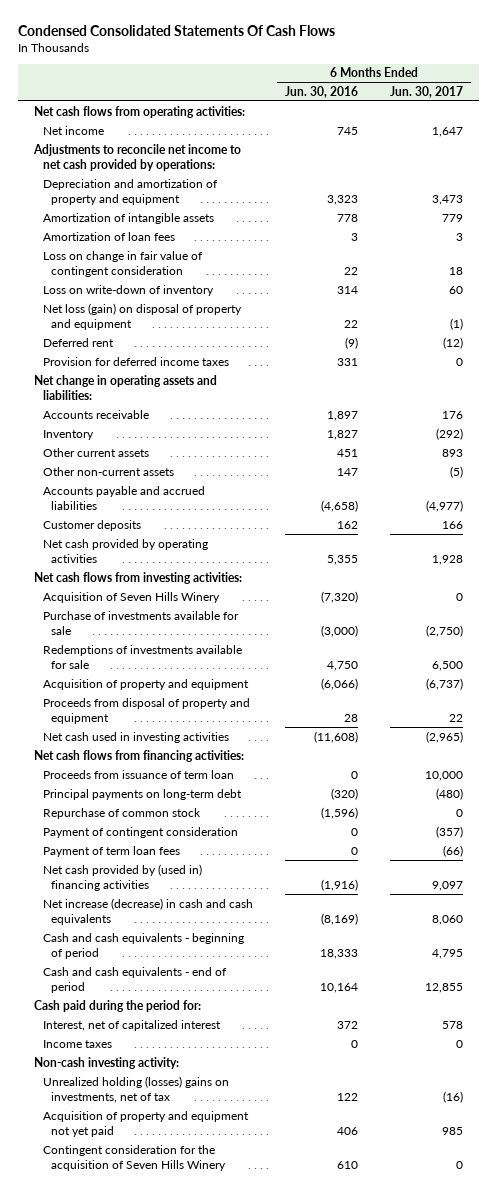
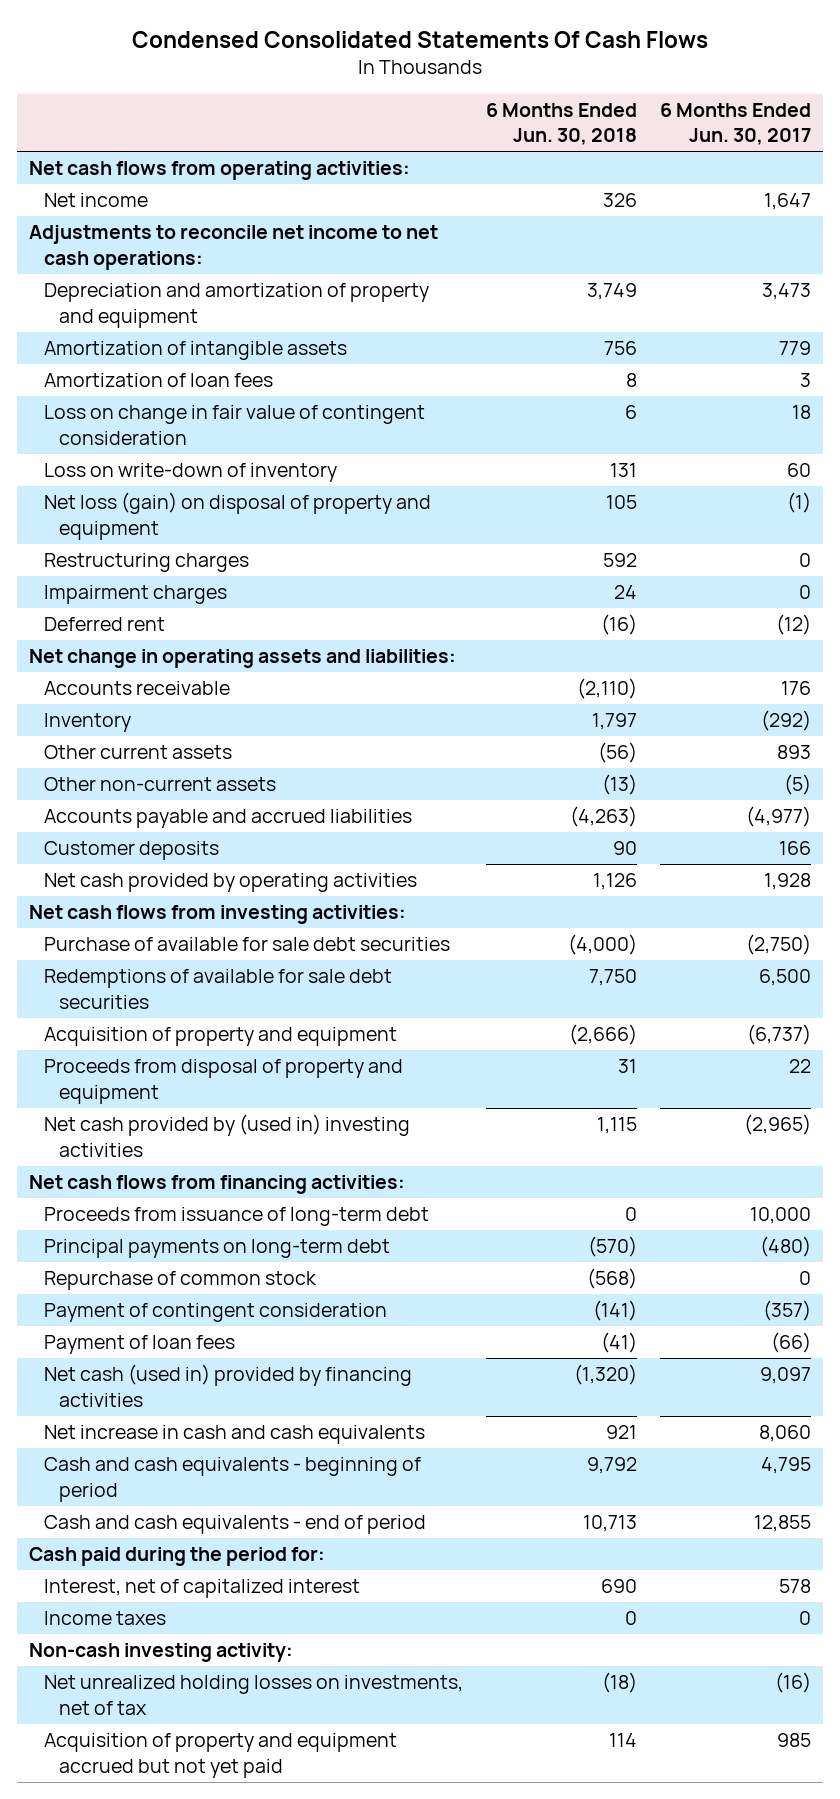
- | 6 Months Ended Jun. 30, 2016 | 6 Months Ended Jun. 30, 2017
+ | 6 Months Ended Jun. 30, 2018 | 6 Months Ended Jun. 30, 2017
- Adjustments to reconcile net income to net cash provided by operations:
+ Adjustments to reconcile net income to net cash operations:
+ Restructuring charges | 592 | 0
+ Impairment charges | 24 | 0
- Provision for deferred income taxes | 331 | 0
- Acquisition of Seven Hills Winery | (7,320) | 0
- Purchase of investments available for sale | (3,000) | (2,750)
- Redemptions of investments available for sale | 4,750 | 6,500
+ Purchase of available for sale debt securities | (4,000) | (2,750)
+ Redemptions of available for sale debt securities | 7,750 | 6,500
- Net cash used in investing activities | (11,608) | (2,965)
+ Net cash provided by (used in) investing activities | 1,115 | (2,965)
- Proceeds from issuance of term loan | 0 | 10,000
+ Proceeds from issuance of long-term debt | 0 | 10,000
- Payment of term loan fees | 0 | (66)
- Net cash provided by (used in) financing activities | (1,916) | 9,097
- Net increase (decrease) in cash and cash equivalents | (8,169) | 8,060
+ Payment of loan fees | (41) | (66)
+ Net cash (used in) provided by financing activities | (1,320) | 9,097
+ Net increase in cash and cash equivalents | 921 | 8,060
- Unrealized holding (losses) gains on investments, net of tax | 122 | (16)
- Acquisition of property and equipment not yet paid | 406 | 985
- Contingent consideration for the acquisition of Seven Hills Winery | 610 | 0
+ Net unrealized holding losses on investments, net of tax | (18) | (16)
+ Acquisition of property and equipment accrued but not yet paid | 114 | 985

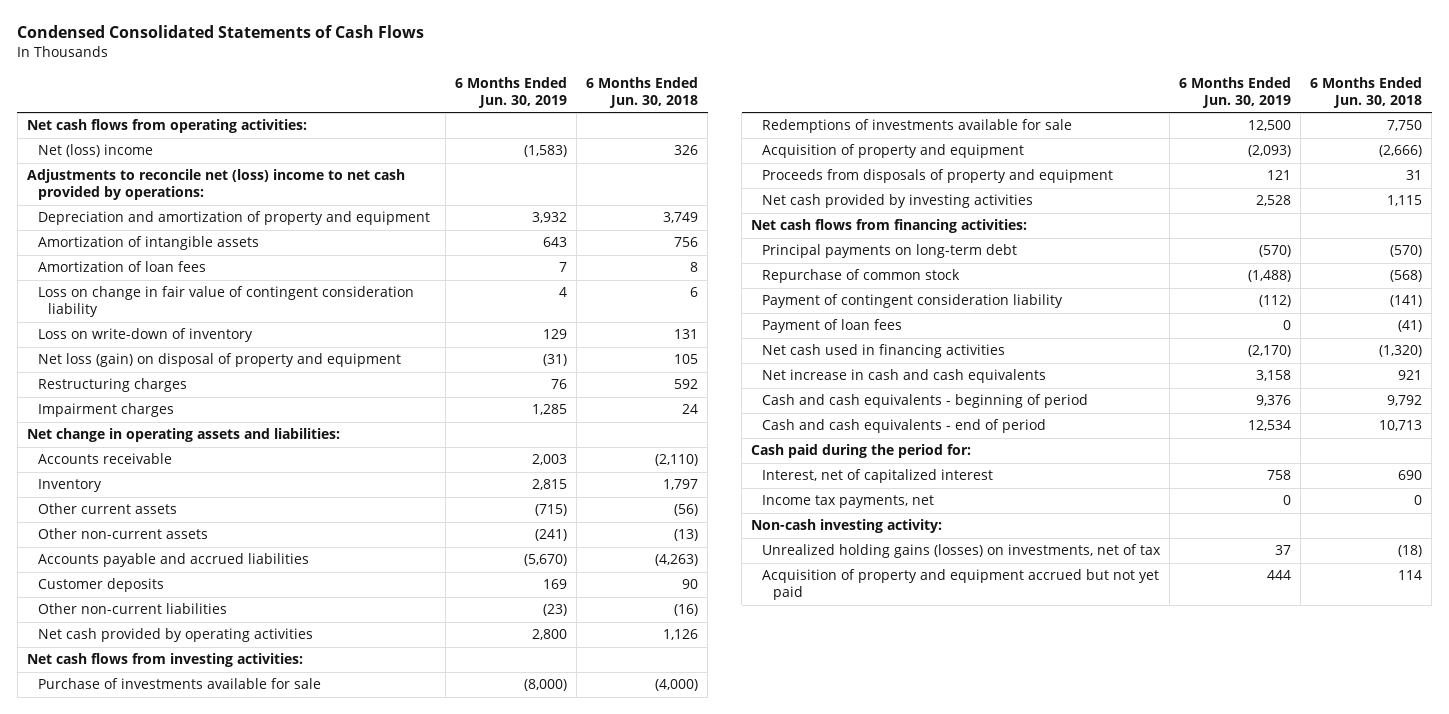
- Condensed Consolidated Statements Of Cash Flows
+ Condensed Consolidated Statements of Cash Flows
- | 6 Months Ended Jun. 30, 2018 | 6 Months Ended Jun. 30, 2017
+ | 6 Months Ended Jun. 30, 2019 | 6 Months Ended Jun. 30, 2018
- Net income | 326 | 1,647
- Adjustments to reconcile net income to net cash operations:
+ Net (loss) income | (1,583) | 326
+ Adjustments to reconcile net (loss) income to net cash provided by operations:
- Loss on change in fair value of contingent consideration | 6 | 18
+ Loss on change in fair value of contingent consideration liability | 4 | 6
- Deferred rent | (16) | (12)
+ Other non-current liabilities | (23) | (16)
- Purchase of available for sale debt securities | (4,000) | (2,750)
- Redemptions of available for sale debt securities | 7,750 | 6,500
+ Purchase of investments available for sale | (8,000) | (4,000)
+ Redemptions of investments available for sale | 12,500 | 7,750
- Proceeds from disposal of property and equipment | 31 | 22
- Net cash provided by (used in) investing activities | 1,115 | (2,965)
+ Proceeds from disposals of property and equipment | 121 | 31
+ Net cash provided by investing activities | 2,528 | 1,115
- Proceeds from issuance of long-term debt | 0 | 10,000
- Payment of contingent consideration | (141) | (357)
+ Payment of contingent consideration liability | (112) | (141)
- Net cash (used in) provided by financing activities | (1,320) | 9,097
+ Net cash used in financing activities | (2,170) | (1,320)
- Income taxes | 0 | 0
+ Income tax payments, net | 0 | 0
- Net unrealized holding losses on investments, net of tax | (18) | (16)
+ Unrealized holding gains (losses) on investments, net of tax | 37 | (18)

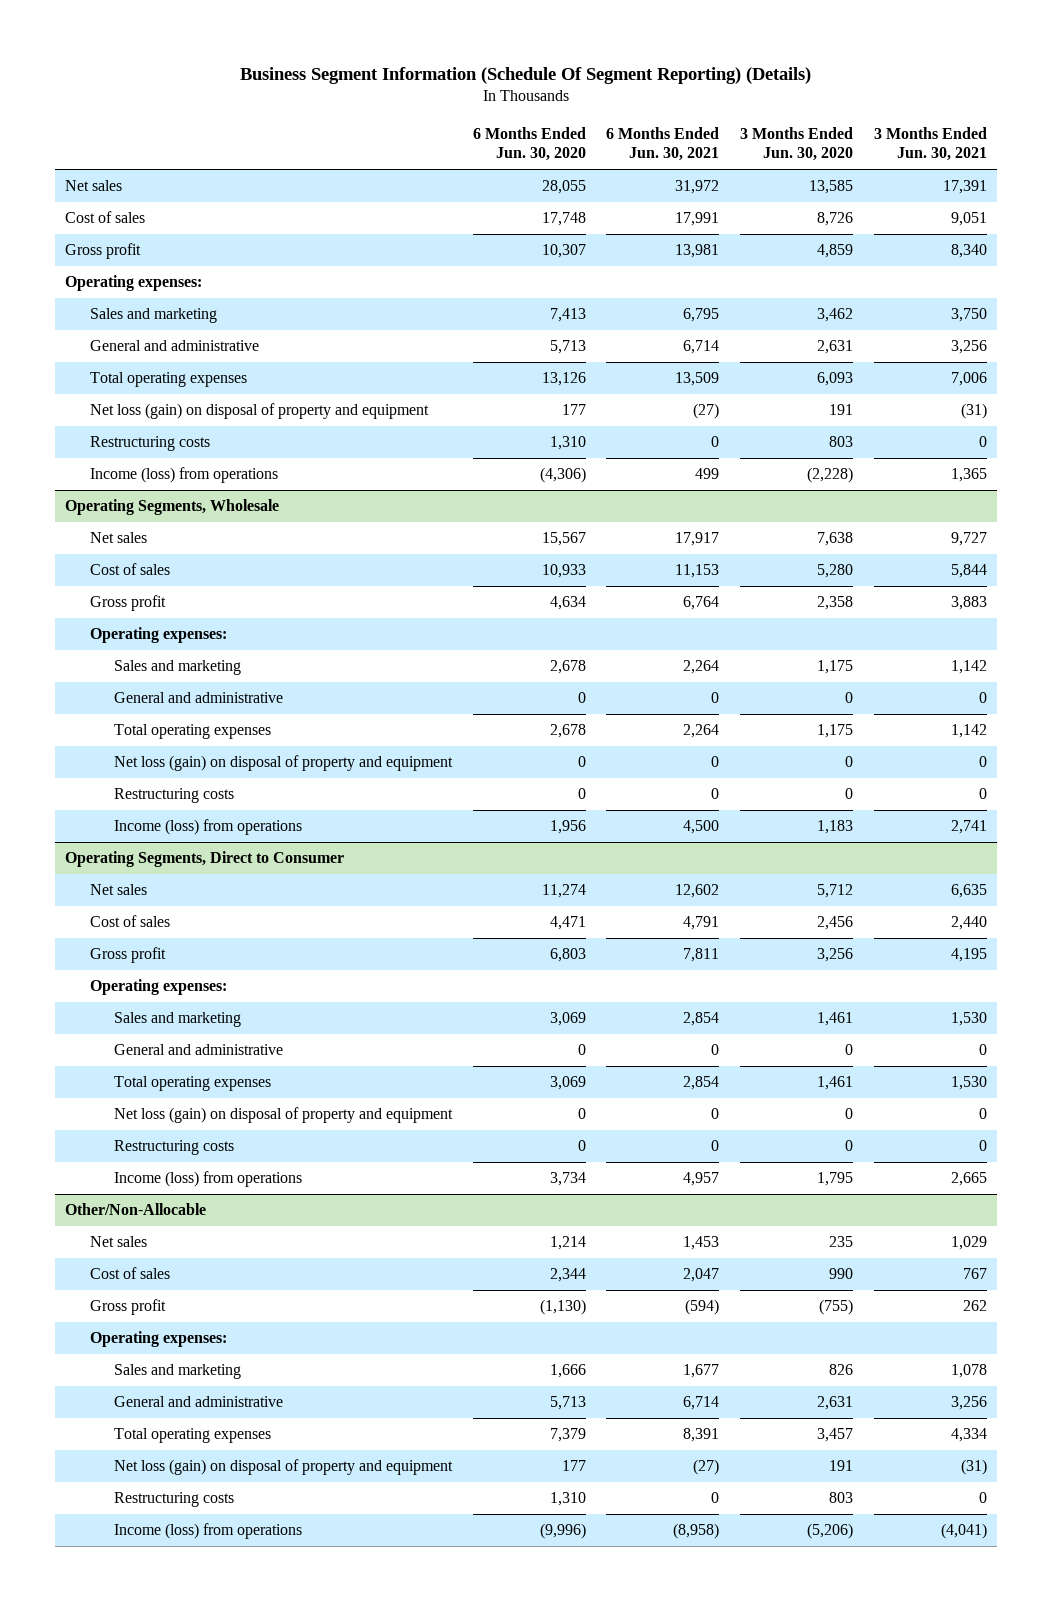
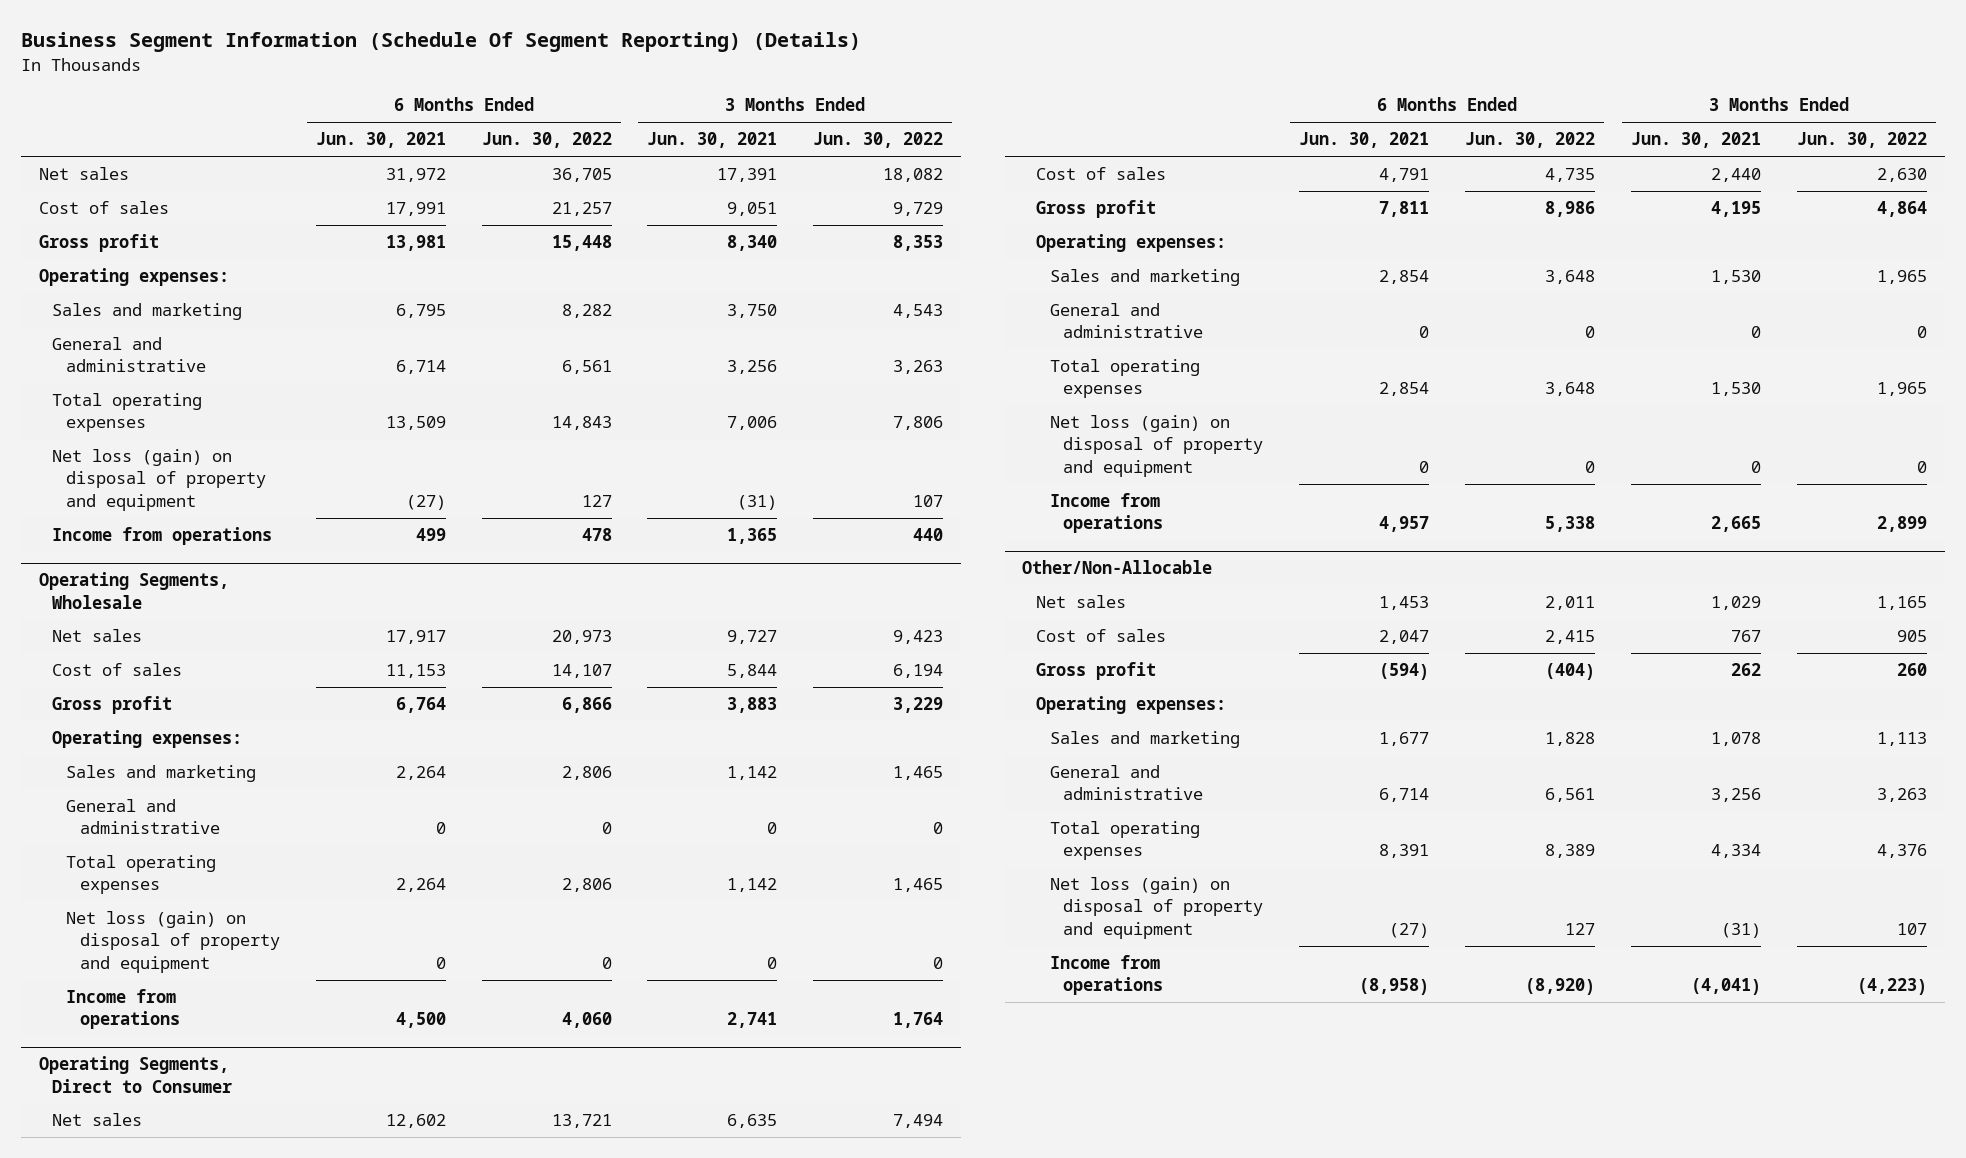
- | 6 Months Ended Jun. 30, 2020 | 6 Months Ended Jun. 30, 2021 | 3 Months Ended Jun. 30, 2020 | 3 Months Ended Jun. 30, 2021
+ | 6 Months Ended Jun. 30, 2021 | 6 Months Ended Jun. 30, 2022 | 3 Months Ended Jun. 30, 2021 | 3 Months Ended Jun. 30, 2022
- Restructuring costs | 1,310 | 0 | 803 | 0
- Income (loss) from operations | (4,306) | 499 | (2,228) | 1,365
+ Income from operations | 499 | 478 | 1,365 | 440
@ Operating Segments, Wholesale
- Restructuring costs | 0 | 0 | 0 | 0
- Income (loss) from operations | 1,956 | 4,500 | 1,183 | 2,741
+ Income from operations | 4,500 | 4,060 | 2,741 | 1,764
@ Operating Segments, Direct to Consumer
- Restructuring costs | 0 | 0 | 0 | 0
- Income (loss) from operations | 3,734 | 4,957 | 1,795 | 2,665
+ Income from operations | 4,957 | 5,338 | 2,665 | 2,899
@ Other/Non-Allocable
- Restructuring costs | 1,310 | 0 | 803 | 0
- Income (loss) from operations | (9,996) | (8,958) | (5,206) | (4,041)
+ Income from operations | (8,958) | (8,920) | (4,041) | (4,223)

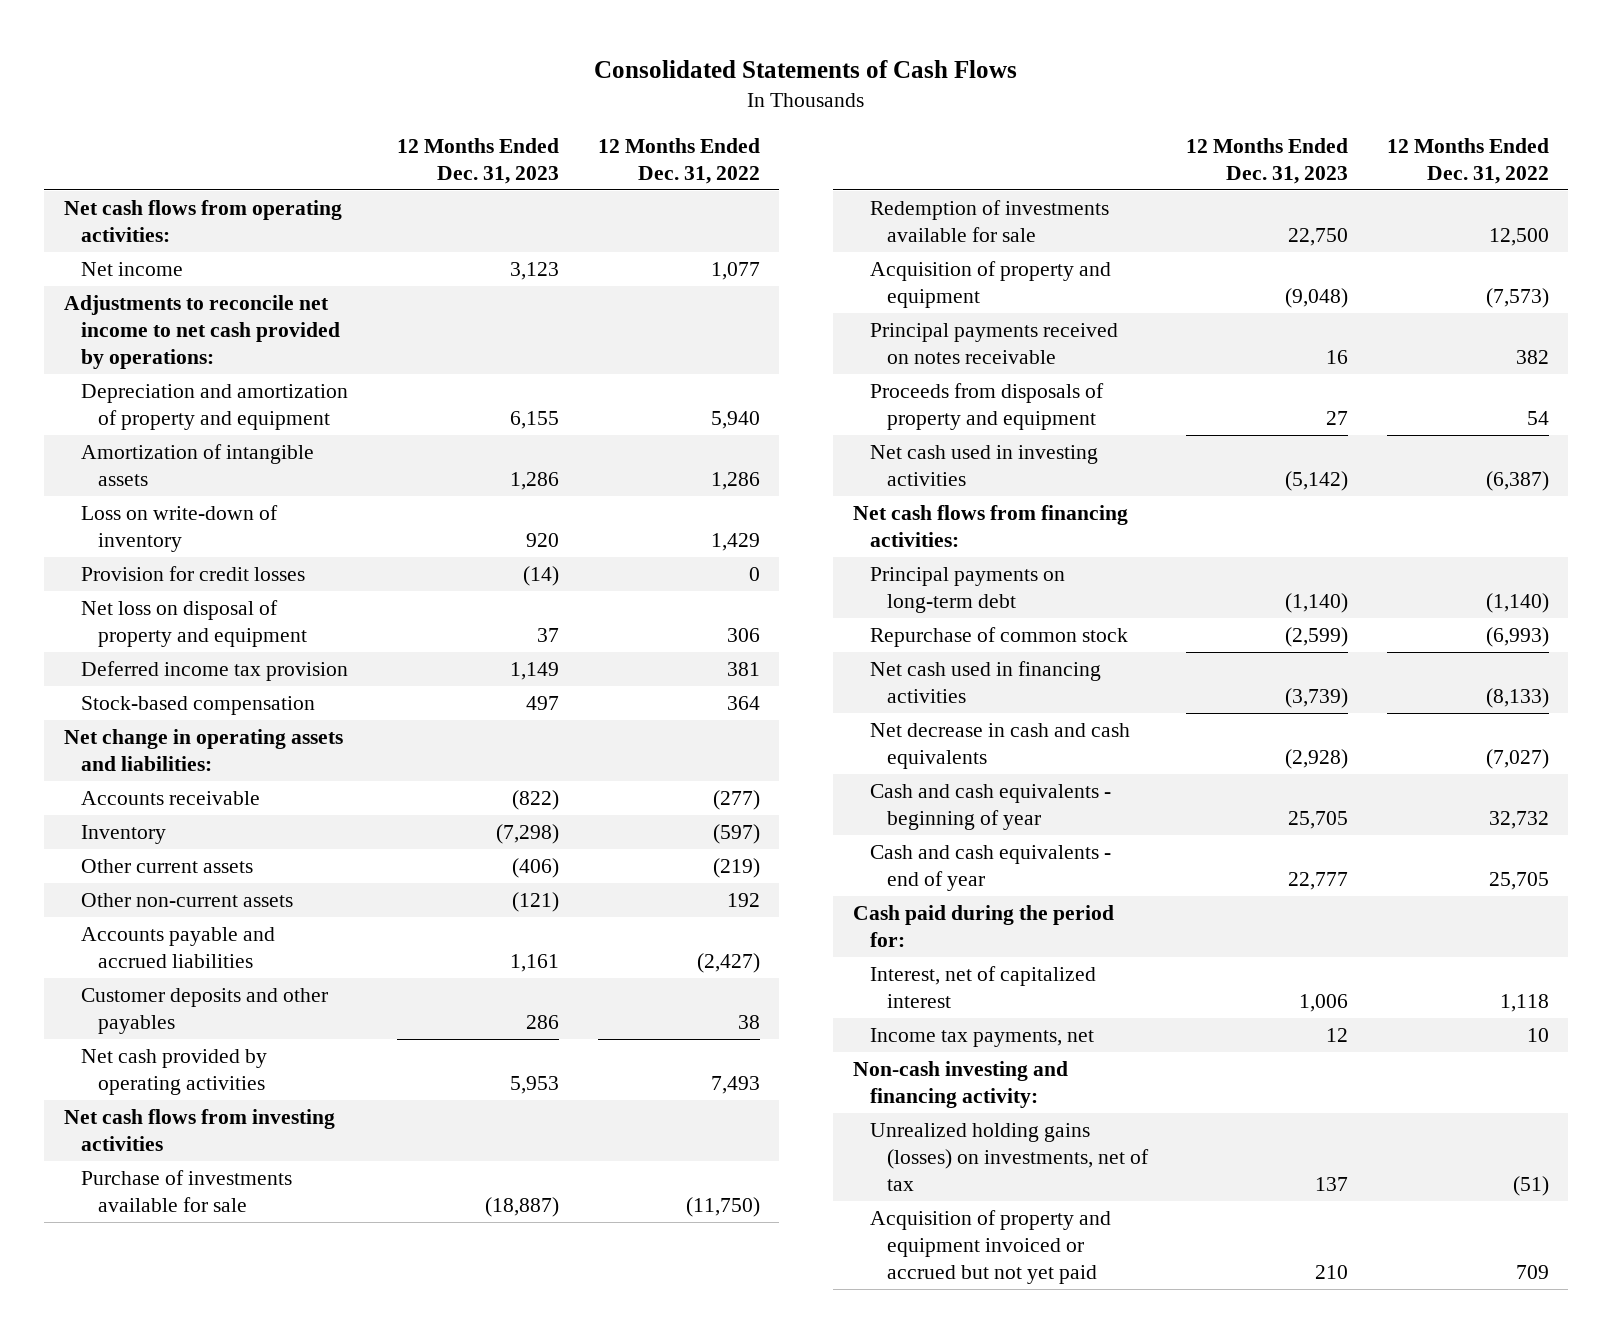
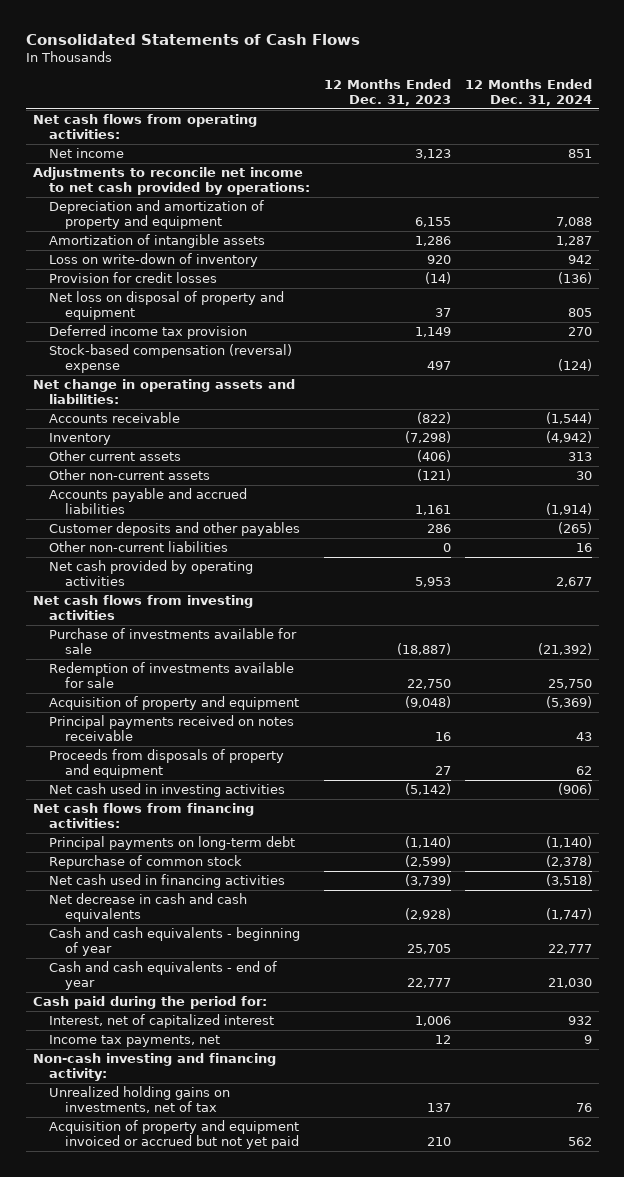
- | 12 Months Ended Dec. 31, 2023 | 12 Months Ended Dec. 31, 2022
+ | 12 Months Ended Dec. 31, 2023 | 12 Months Ended Dec. 31, 2024
- Stock-based compensation | 497 | 364
+ Stock-based compensation (reversal) expense | 497 | (124)
+ Other non-current liabilities | 0 | 16
- Unrealized holding gains (losses) on investments, net of tax | 137 | (51)
+ Unrealized holding gains on investments, net of tax | 137 | 76

